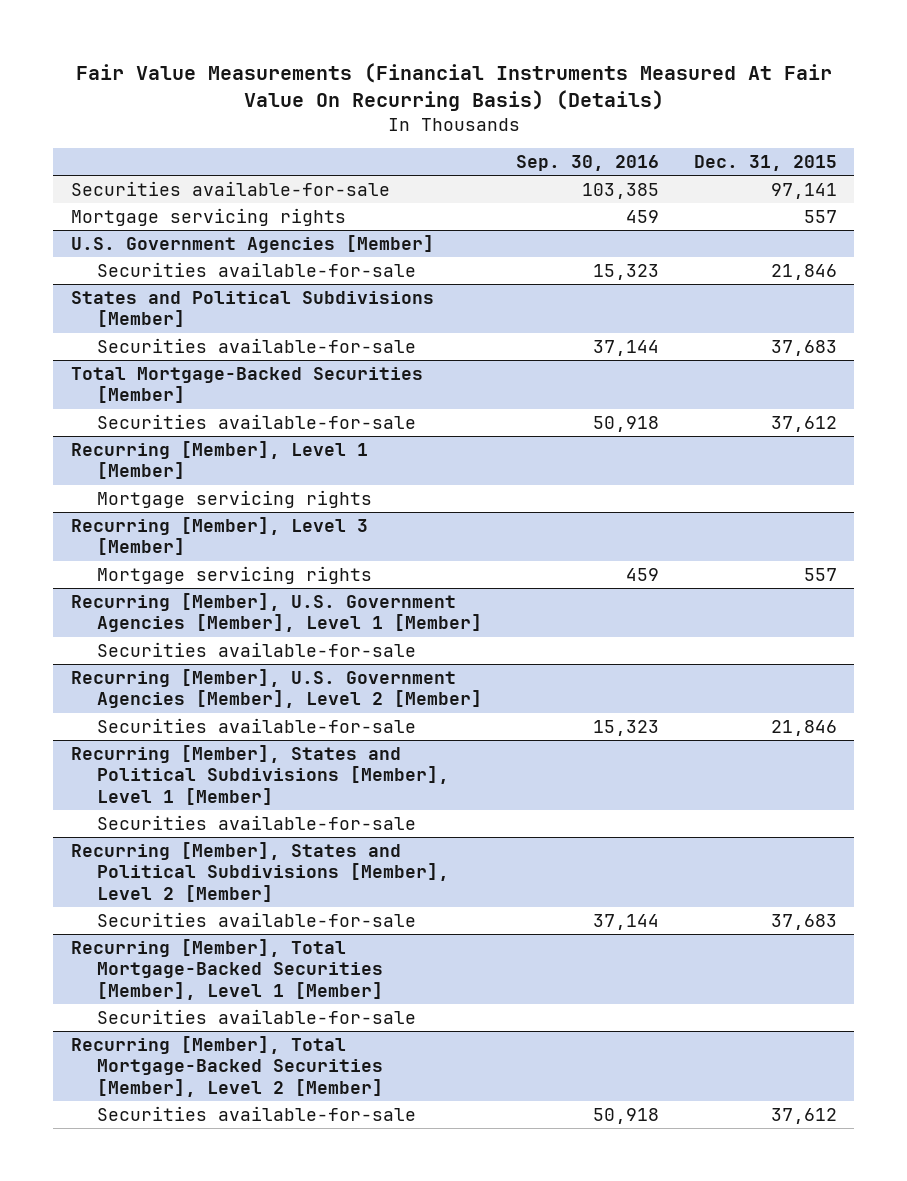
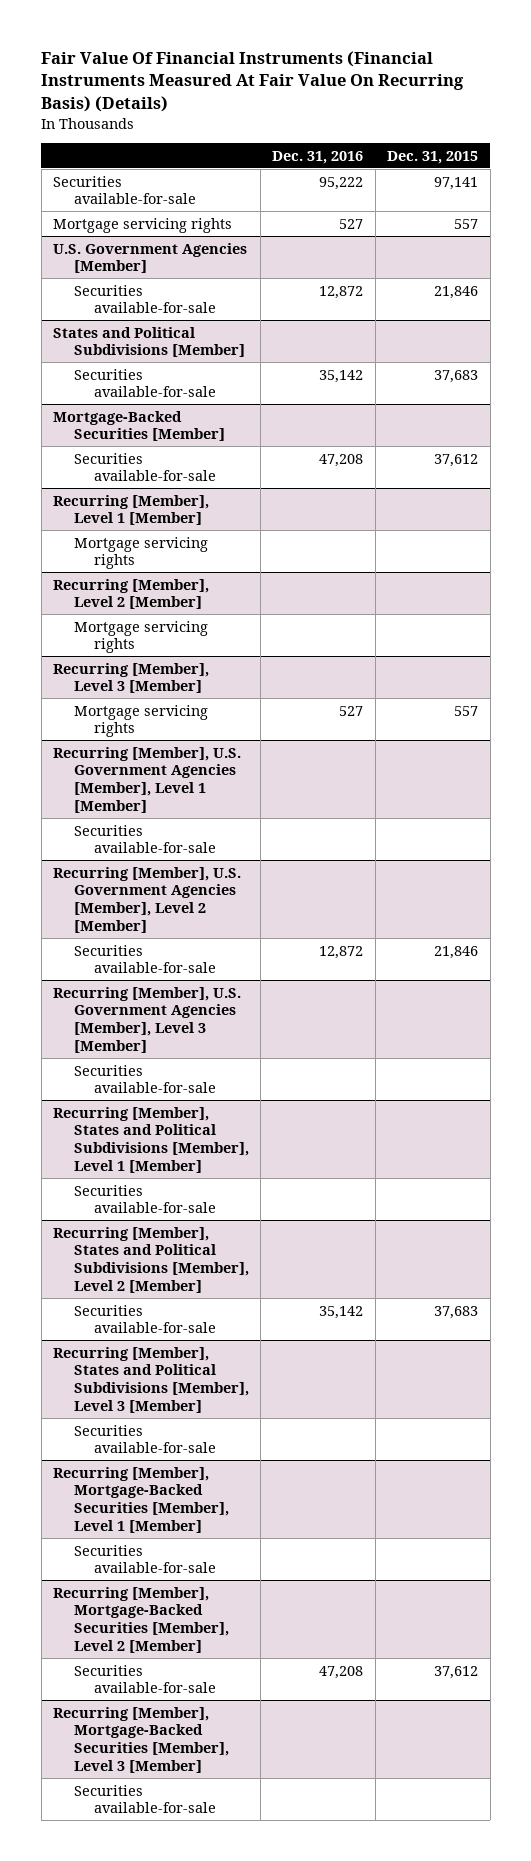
- Fair Value Measurements (Financial Instruments Measured At Fair Value On Recurring Basis) (Details)
+ Fair Value Of Financial Instruments (Financial Instruments Measured At Fair Value On Recurring Basis) (Details)
- | Sep. 30, 2016 | Dec. 31, 2015
+ | Dec. 31, 2016 | Dec. 31, 2015
- Total Mortgage-Backed Securities [Member]
+ Mortgage-Backed Securities [Member]
+ Recurring [Member], Level 2 [Member]
+ Mortgage servicing rights
+ Recurring [Member], U.S. Government Agencies [Member], Level 3 [Member]
+ Securities available-for-sale
- Recurring [Member], Total Mortgage-Backed Securities [Member], Level 1 [Member]
+ Recurring [Member], States and Political Subdivisions [Member], Level 3 [Member]
- Recurring [Member], Total Mortgage-Backed Securities [Member], Level 2 [Member]
+ Recurring [Member], Mortgage-Backed Securities [Member], Level 1 [Member]
+ Securities available-for-sale
+ Recurring [Member], Mortgage-Backed Securities [Member], Level 2 [Member]
+ Recurring [Member], Mortgage-Backed Securities [Member], Level 3 [Member]
+ Securities available-for-sale

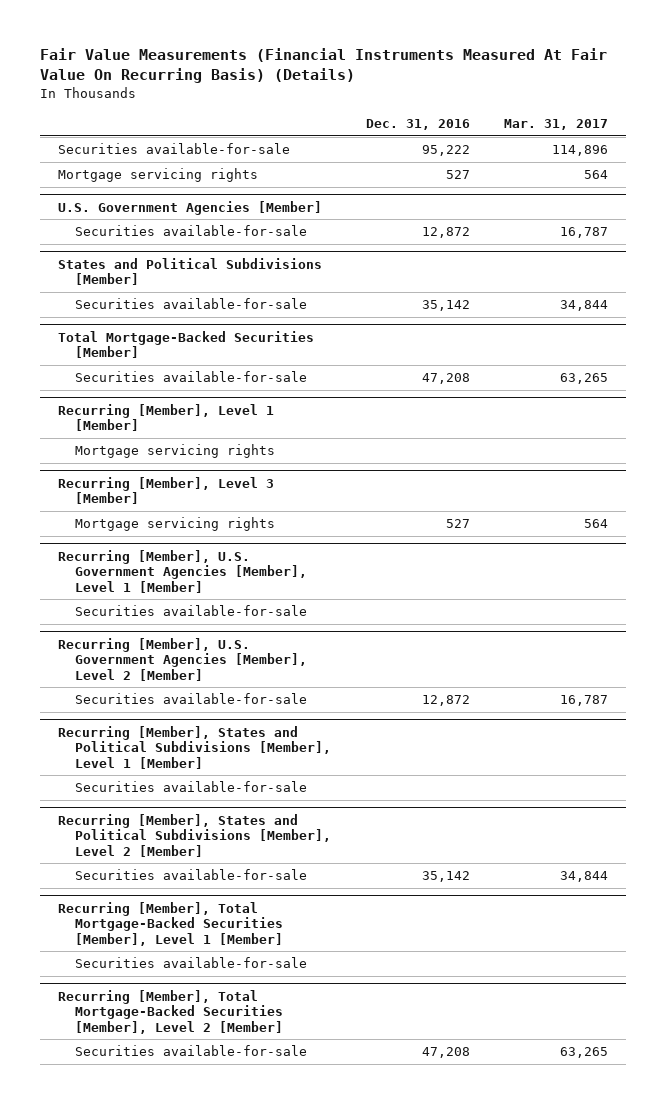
- Fair Value Of Financial Instruments (Financial Instruments Measured At Fair Value On Recurring Basis) (Details)
+ Fair Value Measurements (Financial Instruments Measured At Fair Value On Recurring Basis) (Details)
- | Dec. 31, 2016 | Dec. 31, 2015
+ | Dec. 31, 2016 | Mar. 31, 2017
- Mortgage-Backed Securities [Member]
+ Total Mortgage-Backed Securities [Member]
- Recurring [Member], Level 2 [Member]
- Mortgage servicing rights
- Recurring [Member], U.S. Government Agencies [Member], Level 3 [Member]
- Securities available-for-sale
- Recurring [Member], States and Political Subdivisions [Member], Level 3 [Member]
- Securities available-for-sale
- Recurring [Member], Mortgage-Backed Securities [Member], Level 1 [Member]
+ Recurring [Member], Total Mortgage-Backed Securities [Member], Level 1 [Member]
- Recurring [Member], Mortgage-Backed Securities [Member], Level 2 [Member]
+ Recurring [Member], Total Mortgage-Backed Securities [Member], Level 2 [Member]
- Recurring [Member], Mortgage-Backed Securities [Member], Level 3 [Member]
- Securities available-for-sale

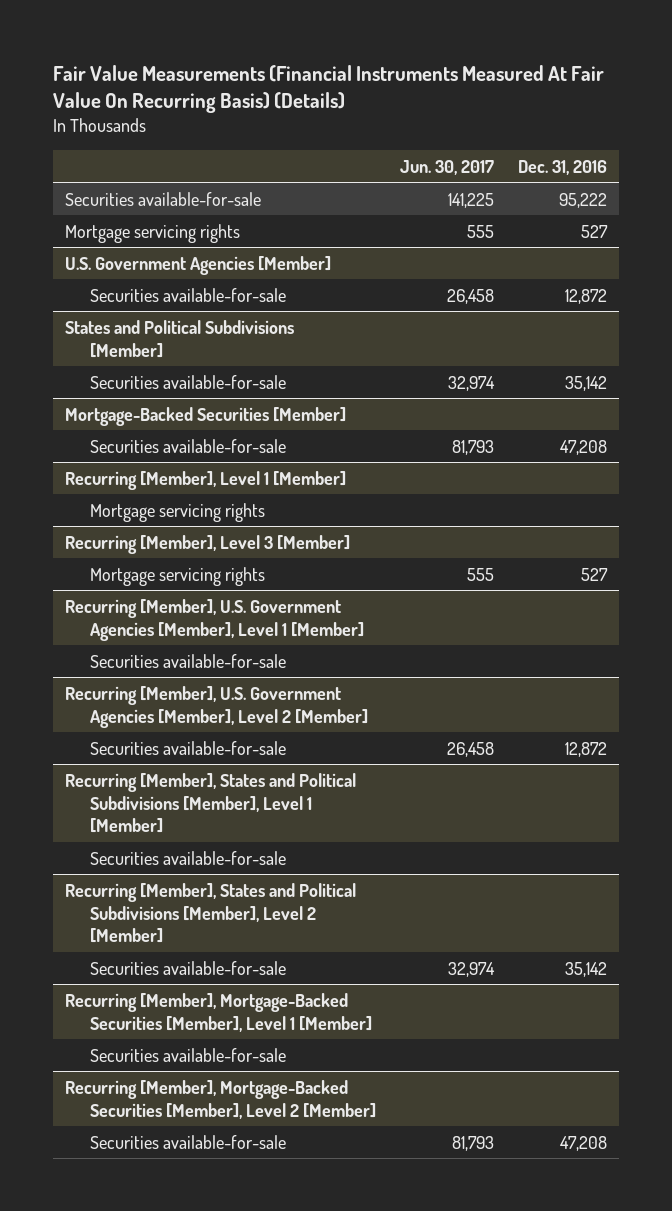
- | Dec. 31, 2016 | Mar. 31, 2017
+ | Jun. 30, 2017 | Dec. 31, 2016
- Total Mortgage-Backed Securities [Member]
+ Mortgage-Backed Securities [Member]
- Recurring [Member], Total Mortgage-Backed Securities [Member], Level 1 [Member]
+ Recurring [Member], Mortgage-Backed Securities [Member], Level 1 [Member]
- Recurring [Member], Total Mortgage-Backed Securities [Member], Level 2 [Member]
+ Recurring [Member], Mortgage-Backed Securities [Member], Level 2 [Member]

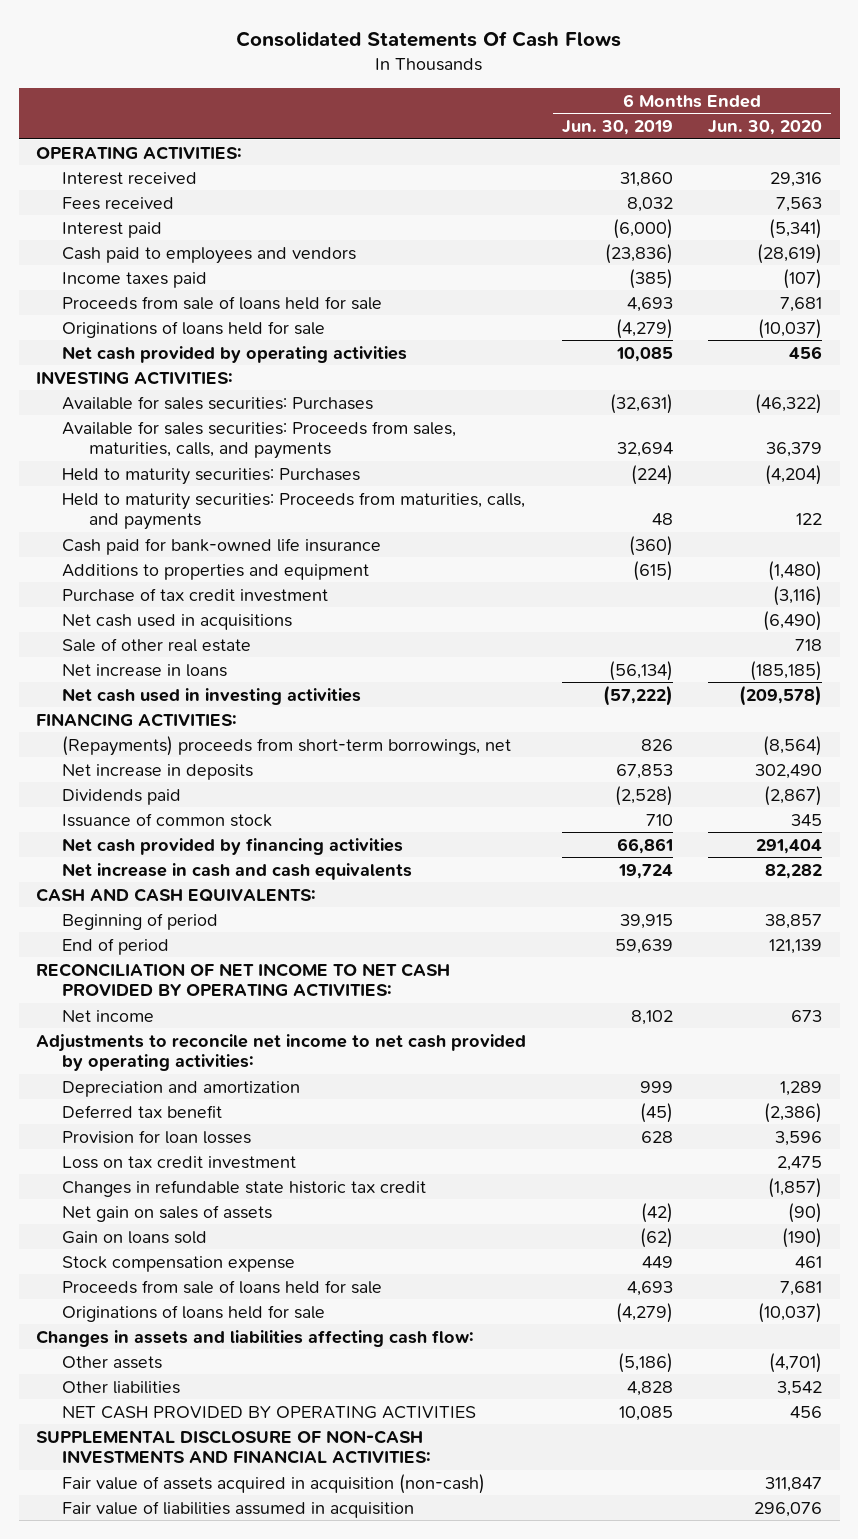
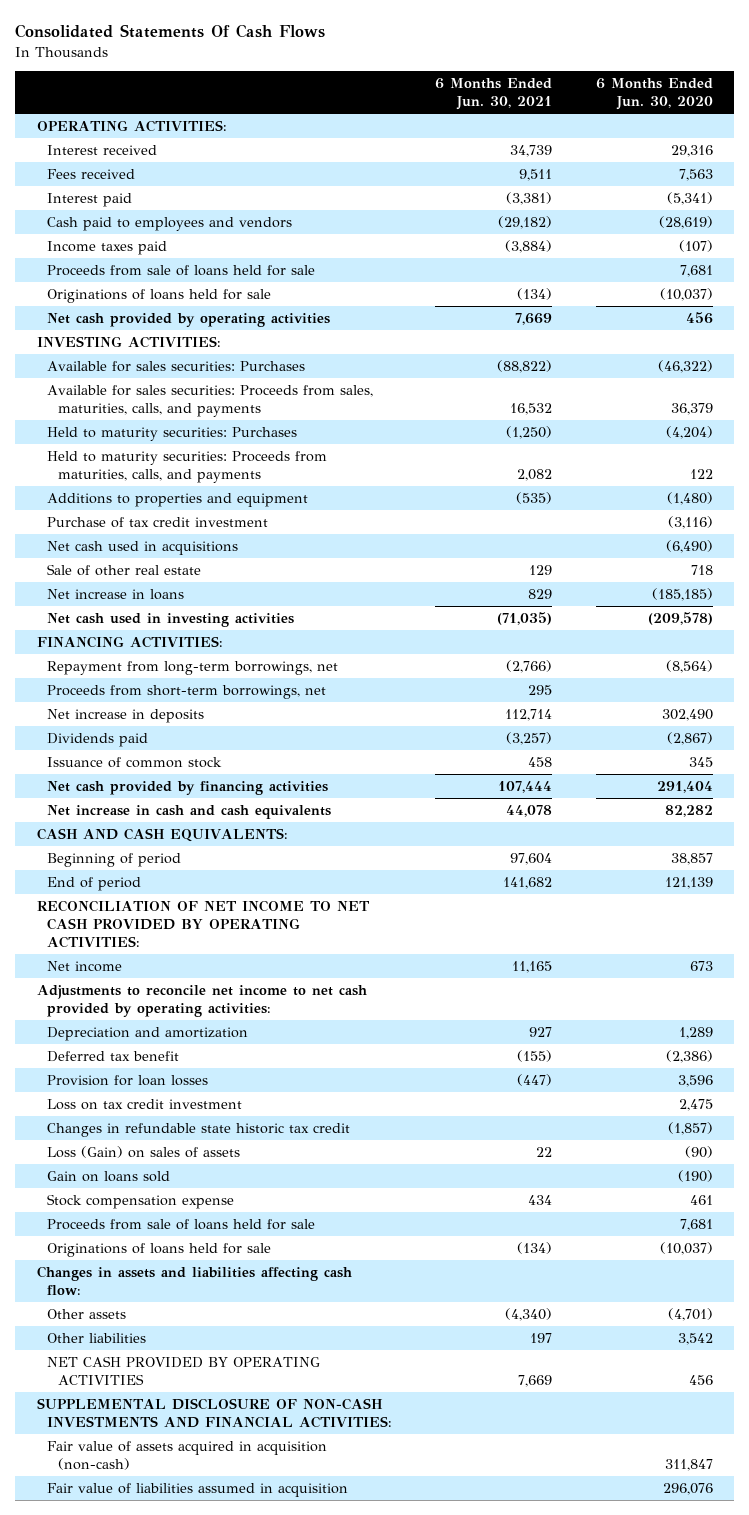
- | 6 Months Ended Jun. 30, 2019 | 6 Months Ended Jun. 30, 2020
+ | 6 Months Ended Jun. 30, 2021 | 6 Months Ended Jun. 30, 2020
- Cash paid for bank-owned life insurance | (360) |
- (Repayments) proceeds from short-term borrowings, net | 826 | (8,564)
+ Repayment from long-term borrowings, net | (2,766) | (8,564)
+ Proceeds from short-term borrowings, net | 295 |
- Net gain on sales of assets | (42) | (90)
+ Loss (Gain) on sales of assets | 22 | (90)

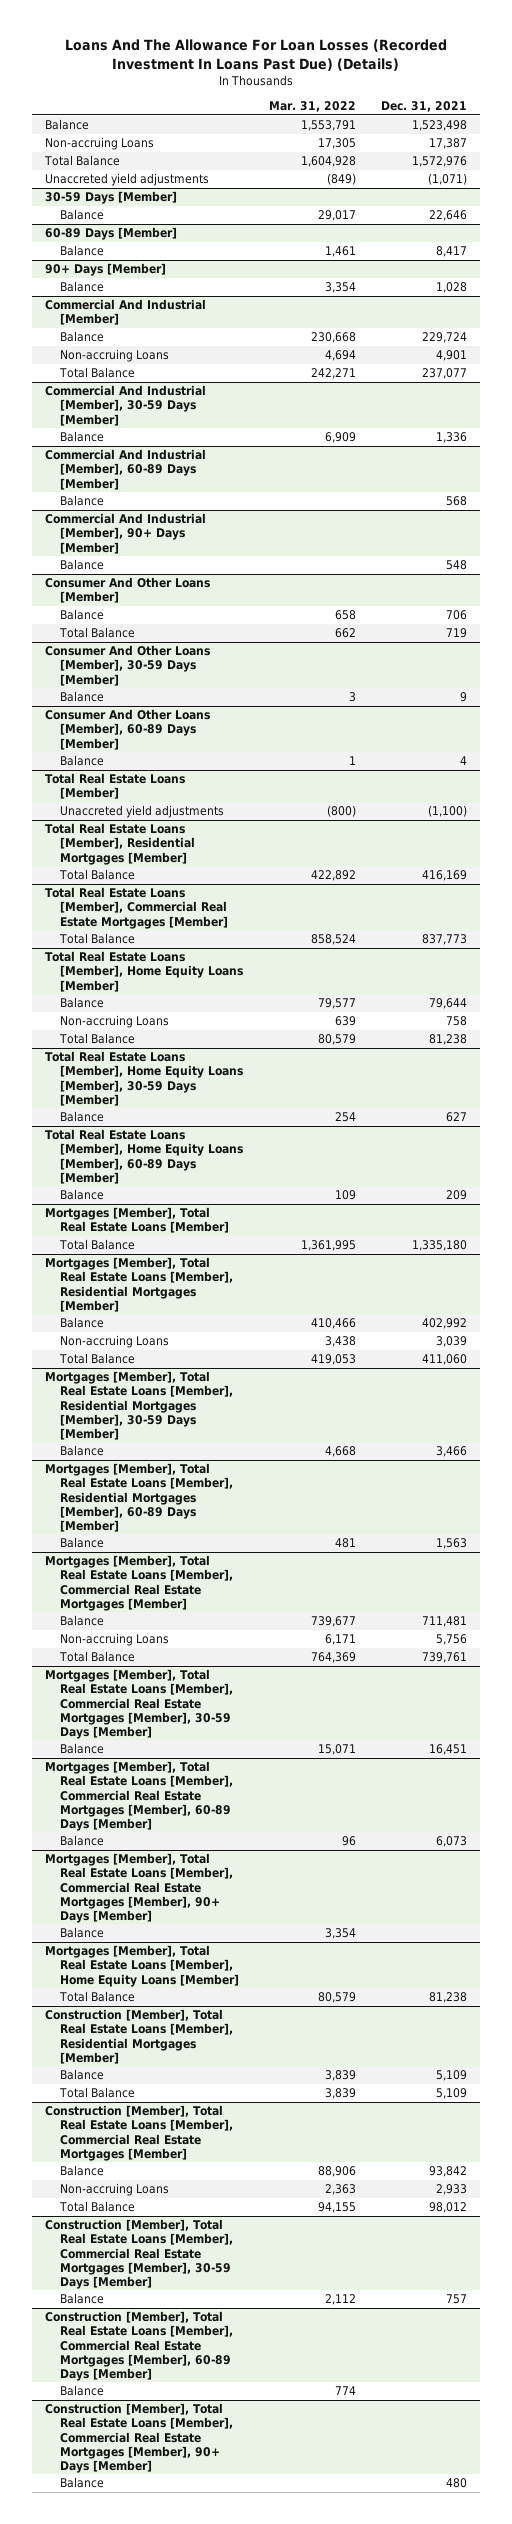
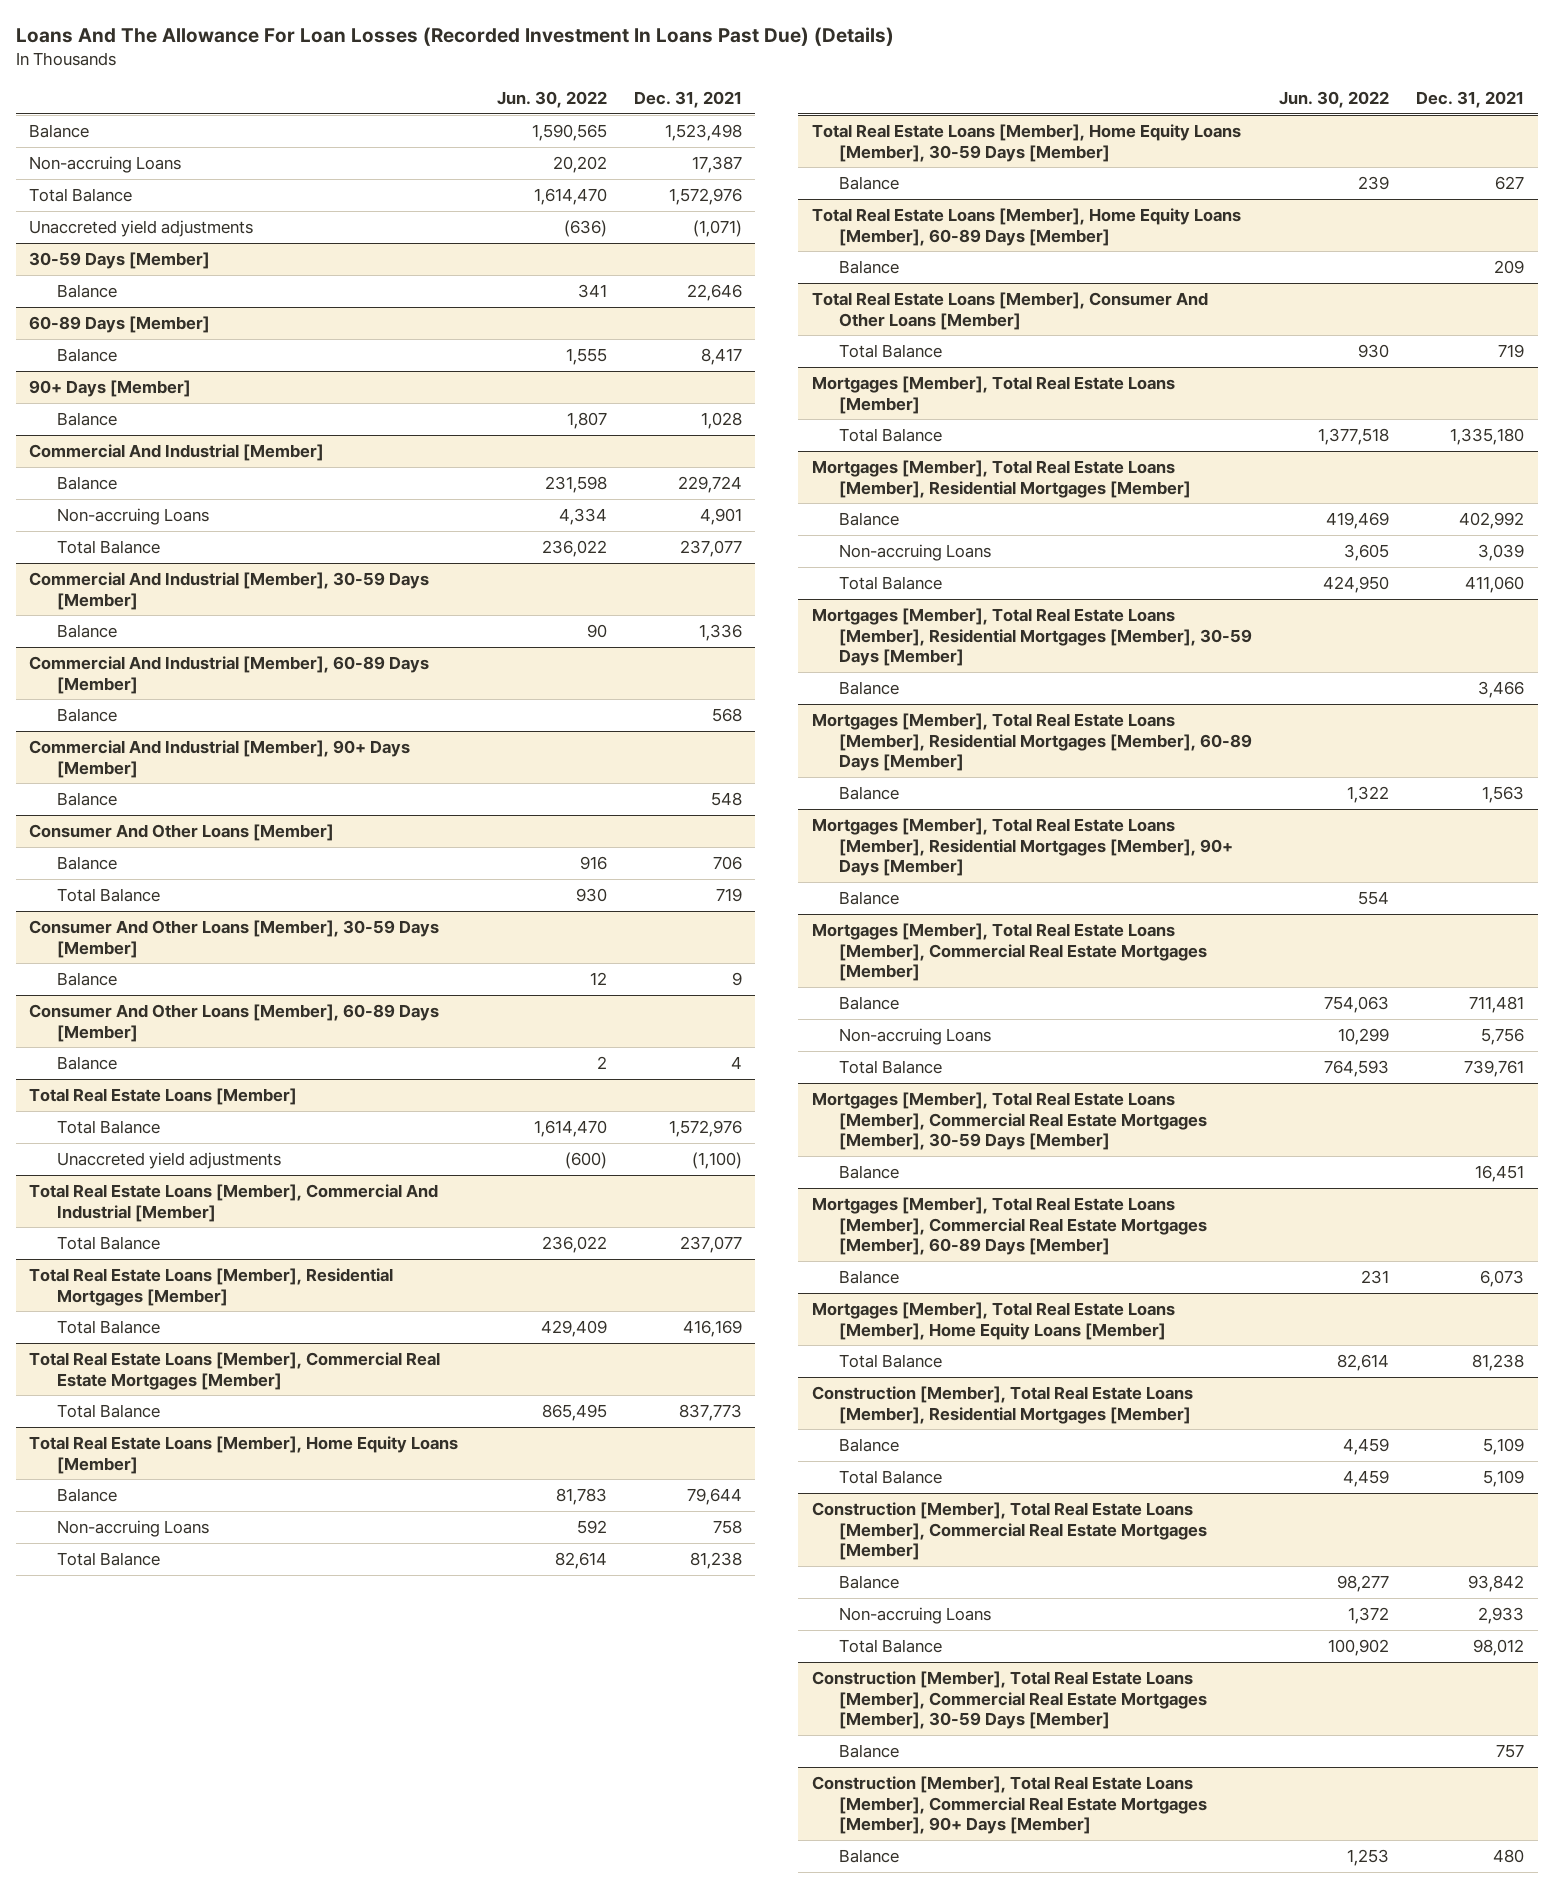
- | Mar. 31, 2022 | Dec. 31, 2021
+ | Jun. 30, 2022 | Dec. 31, 2021
@ Total Real Estate Loans [Member]
+ Total Balance | 1,614,470 | 1,572,976
+ Total Real Estate Loans [Member], Commercial And Industrial [Member]
+ Total Balance | 236,022 | 237,077
+ Total Real Estate Loans [Member], Consumer And Other Loans [Member]
+ Total Balance | 930 | 719
+ Mortgages [Member], Total Real Estate Loans [Member], Residential Mortgages [Member], 90+ Days [Member]
+ Balance | 554 |
- Mortgages [Member], Total Real Estate Loans [Member], Commercial Real Estate Mortgages [Member], 90+ Days [Member]
- Balance | 3,354 |
- Construction [Member], Total Real Estate Loans [Member], Commercial Real Estate Mortgages [Member], 60-89 Days [Member]
- Balance | 774 |

